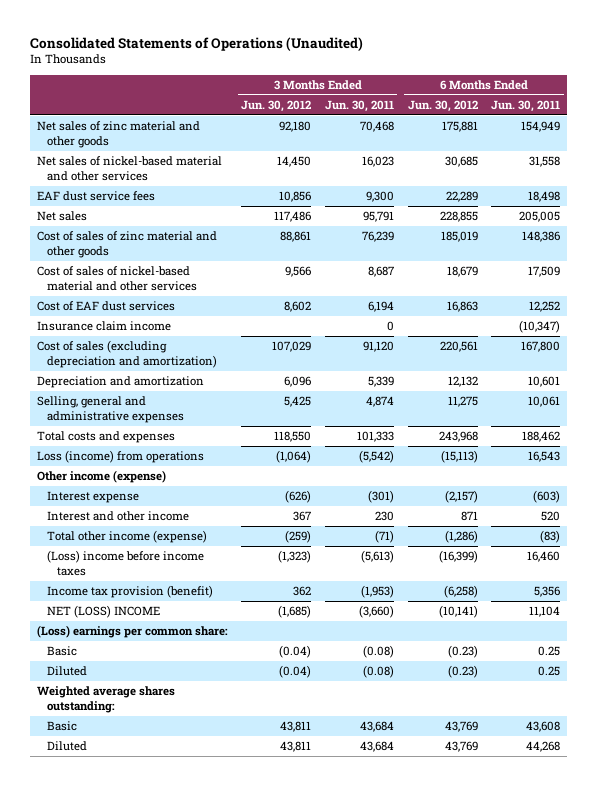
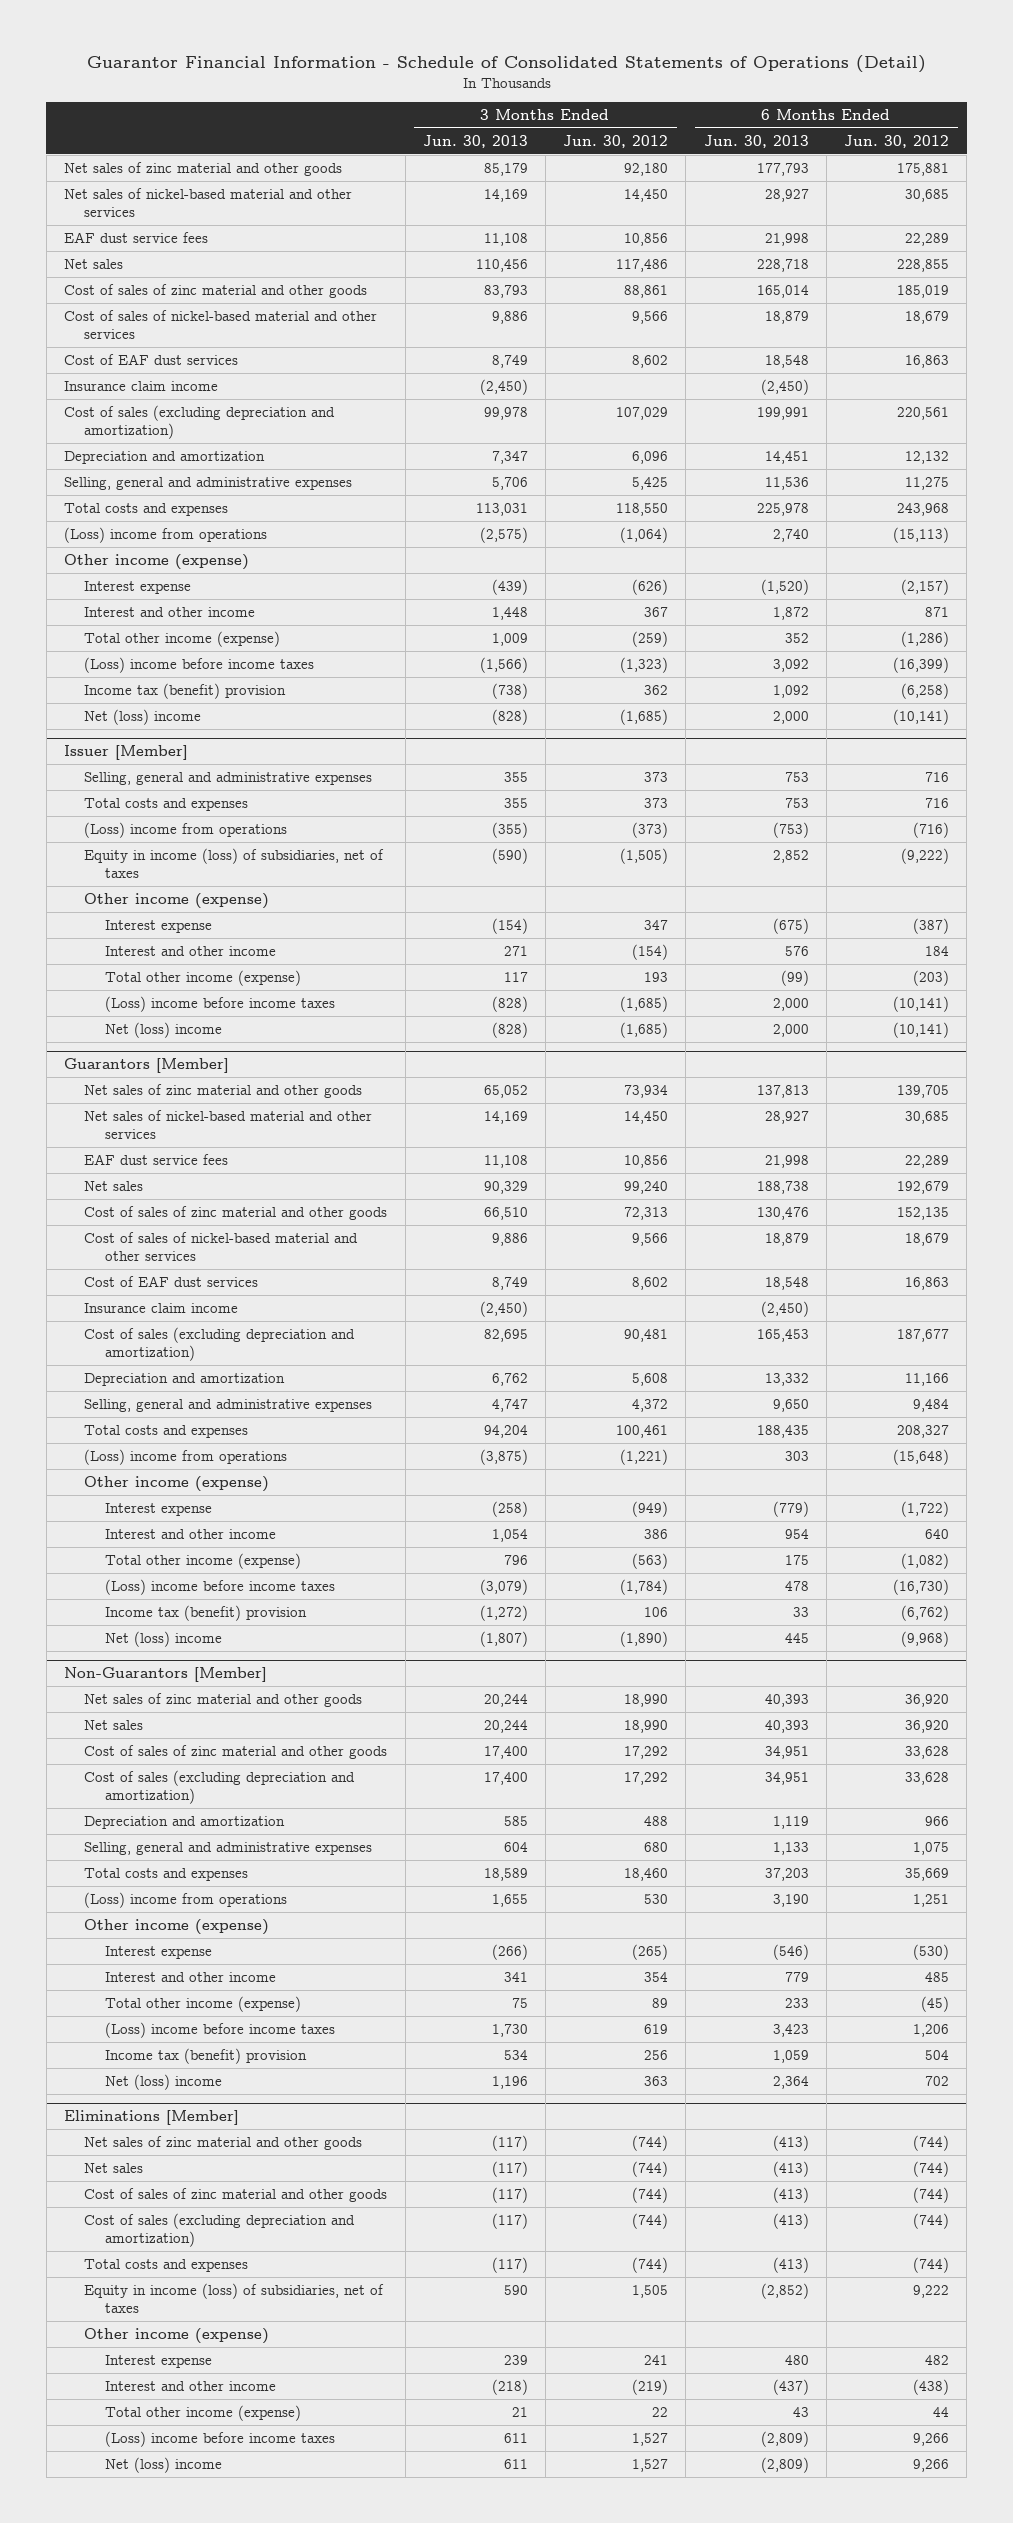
- Consolidated Statements of Operations (Unaudited)
+ Guarantor Financial Information - Schedule of Consolidated Statements of Operations (Detail)
- | 3 Months Ended Jun. 30, 2012 | 3 Months Ended Jun. 30, 2011 | 6 Months Ended Jun. 30, 2012 | 6 Months Ended Jun. 30, 2011
+ | 3 Months Ended Jun. 30, 2013 | 3 Months Ended Jun. 30, 2012 | 6 Months Ended Jun. 30, 2013 | 6 Months Ended Jun. 30, 2012
- Loss (income) from operations | (1,064) | (5,542) | (15,113) | 16,543
+ (Loss) income from operations | (2,575) | (1,064) | 2,740 | (15,113)
- Income tax provision (benefit) | 362 | (1,953) | (6,258) | 5,356
- NET (LOSS) INCOME | (1,685) | (3,660) | (10,141) | 11,104
- (Loss) earnings per common share:
- Basic | (0.04) | (0.08) | (0.23) | 0.25
- Diluted | (0.04) | (0.08) | (0.23) | 0.25
- Weighted average shares outstanding:
- Basic | 43,811 | 43,684 | 43,769 | 43,608
- Diluted | 43,811 | 43,684 | 43,769 | 44,268
+ Income tax (benefit) provision | (738) | 362 | 1,092 | (6,258)
+ Net (loss) income | (828) | (1,685) | 2,000 | (10,141)
+ Issuer [Member]
+ Selling, general and administrative expenses | 355 | 373 | 753 | 716
+ Total costs and expenses | 355 | 373 | 753 | 716
+ (Loss) income from operations | (355) | (373) | (753) | (716)
+ Equity in income (loss) of subsidiaries, net of taxes | (590) | (1,505) | 2,852 | (9,222)
+ Other income (expense)
+ Interest expense | (154) | 347 | (675) | (387)
+ Interest and other income | 271 | (154) | 576 | 184
+ Total other income (expense) | 117 | 193 | (99) | (203)
+ (Loss) income before income taxes | (828) | (1,685) | 2,000 | (10,141)
+ Net (loss) income | (828) | (1,685) | 2,000 | (10,141)
+ Guarantors [Member]
+ Net sales of zinc material and other goods | 65,052 | 73,934 | 137,813 | 139,705
+ Net sales of nickel-based material and other services | 14,169 | 14,450 | 28,927 | 30,685
+ EAF dust service fees | 11,108 | 10,856 | 21,998 | 22,289
+ Net sales | 90,329 | 99,240 | 188,738 | 192,679
+ Cost of sales of zinc material and other goods | 66,510 | 72,313 | 130,476 | 152,135
+ Cost of sales of nickel-based material and other services | 9,886 | 9,566 | 18,879 | 18,679
+ Cost of EAF dust services | 8,749 | 8,602 | 18,548 | 16,863
+ Insurance claim income | (2,450) | | (2,450) |
+ Cost of sales (excluding depreciation and amortization) | 82,695 | 90,481 | 165,453 | 187,677
+ Depreciation and amortization | 6,762 | 5,608 | 13,332 | 11,166
+ Selling, general and administrative expenses | 4,747 | 4,372 | 9,650 | 9,484
+ Total costs and expenses | 94,204 | 100,461 | 188,435 | 208,327
+ (Loss) income from operations | (3,875) | (1,221) | 303 | (15,648)
+ Other income (expense)
+ Interest expense | (258) | (949) | (779) | (1,722)
+ Interest and other income | 1,054 | 386 | 954 | 640
+ Total other income (expense) | 796 | (563) | 175 | (1,082)
+ (Loss) income before income taxes | (3,079) | (1,784) | 478 | (16,730)
+ Income tax (benefit) provision | (1,272) | 106 | 33 | (6,762)
+ Net (loss) income | (1,807) | (1,890) | 445 | (9,968)
+ Non-Guarantors [Member]
+ Net sales of zinc material and other goods | 20,244 | 18,990 | 40,393 | 36,920
+ Net sales | 20,244 | 18,990 | 40,393 | 36,920
+ Cost of sales of zinc material and other goods | 17,400 | 17,292 | 34,951 | 33,628
+ Cost of sales (excluding depreciation and amortization) | 17,400 | 17,292 | 34,951 | 33,628
+ Depreciation and amortization | 585 | 488 | 1,119 | 966
+ Selling, general and administrative expenses | 604 | 680 | 1,133 | 1,075
+ Total costs and expenses | 18,589 | 18,460 | 37,203 | 35,669
+ (Loss) income from operations | 1,655 | 530 | 3,190 | 1,251
+ Other income (expense)
+ Interest expense | (266) | (265) | (546) | (530)
+ Interest and other income | 341 | 354 | 779 | 485
+ Total other income (expense) | 75 | 89 | 233 | (45)
+ (Loss) income before income taxes | 1,730 | 619 | 3,423 | 1,206
+ Income tax (benefit) provision | 534 | 256 | 1,059 | 504
+ Net (loss) income | 1,196 | 363 | 2,364 | 702
+ Eliminations [Member]
+ Net sales of zinc material and other goods | (117) | (744) | (413) | (744)
+ Net sales | (117) | (744) | (413) | (744)
+ Cost of sales of zinc material and other goods | (117) | (744) | (413) | (744)
+ Cost of sales (excluding depreciation and amortization) | (117) | (744) | (413) | (744)
+ Total costs and expenses | (117) | (744) | (413) | (744)
+ Equity in income (loss) of subsidiaries, net of taxes | 590 | 1,505 | (2,852) | 9,222
+ Other income (expense)
+ Interest expense | 239 | 241 | 480 | 482
+ Interest and other income | (218) | (219) | (437) | (438)
+ Total other income (expense) | 21 | 22 | 43 | 44
+ (Loss) income before income taxes | 611 | 1,527 | (2,809) | 9,266
+ Net (loss) income | 611 | 1,527 | (2,809) | 9,266

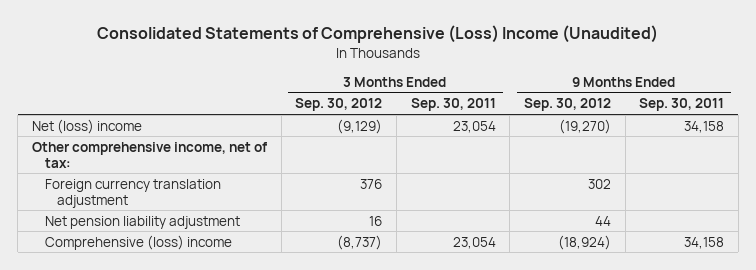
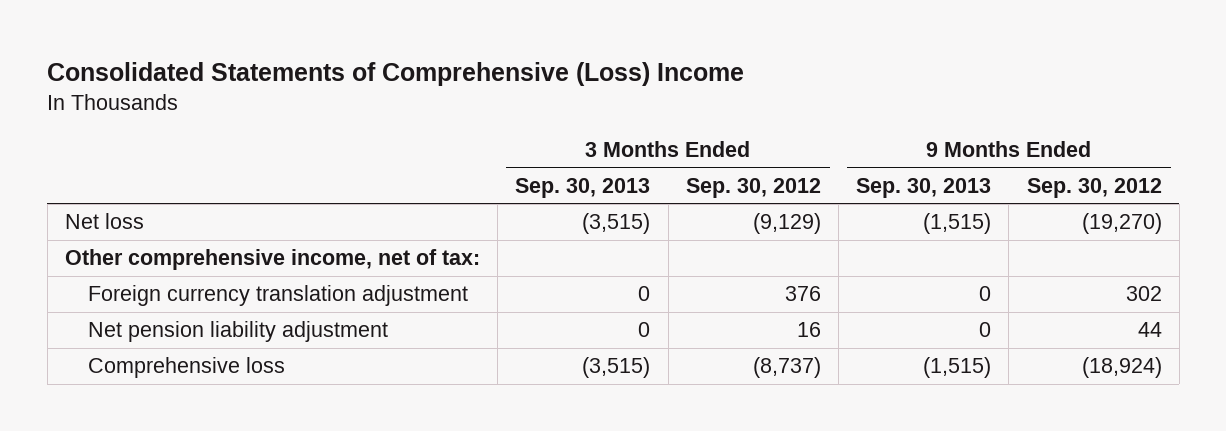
- Consolidated Statements of Comprehensive (Loss) Income (Unaudited)
+ Consolidated Statements of Comprehensive (Loss) Income
- | 3 Months Ended Sep. 30, 2012 | 3 Months Ended Sep. 30, 2011 | 9 Months Ended Sep. 30, 2012 | 9 Months Ended Sep. 30, 2011
+ | 3 Months Ended Sep. 30, 2013 | 3 Months Ended Sep. 30, 2012 | 9 Months Ended Sep. 30, 2013 | 9 Months Ended Sep. 30, 2012
- Net (loss) income | (9,129) | 23,054 | (19,270) | 34,158
+ Net loss | (3,515) | (9,129) | (1,515) | (19,270)
- Comprehensive (loss) income | (8,737) | 23,054 | (18,924) | 34,158
+ Comprehensive loss | (3,515) | (8,737) | (1,515) | (18,924)

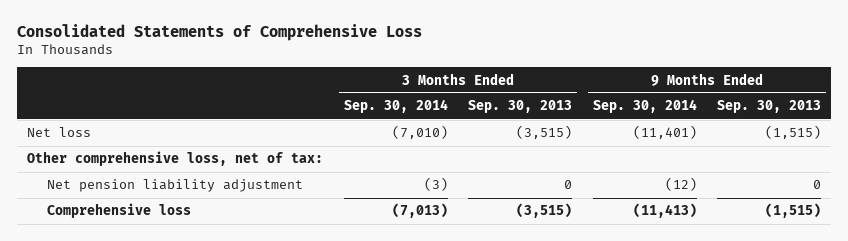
- Consolidated Statements of Comprehensive (Loss) Income
+ Consolidated Statements of Comprehensive Loss
- | 3 Months Ended Sep. 30, 2013 | 3 Months Ended Sep. 30, 2012 | 9 Months Ended Sep. 30, 2013 | 9 Months Ended Sep. 30, 2012
+ | 3 Months Ended Sep. 30, 2014 | 3 Months Ended Sep. 30, 2013 | 9 Months Ended Sep. 30, 2014 | 9 Months Ended Sep. 30, 2013
- Other comprehensive income, net of tax:
- Foreign currency translation adjustment | 0 | 376 | 0 | 302
+ Other comprehensive loss, net of tax:

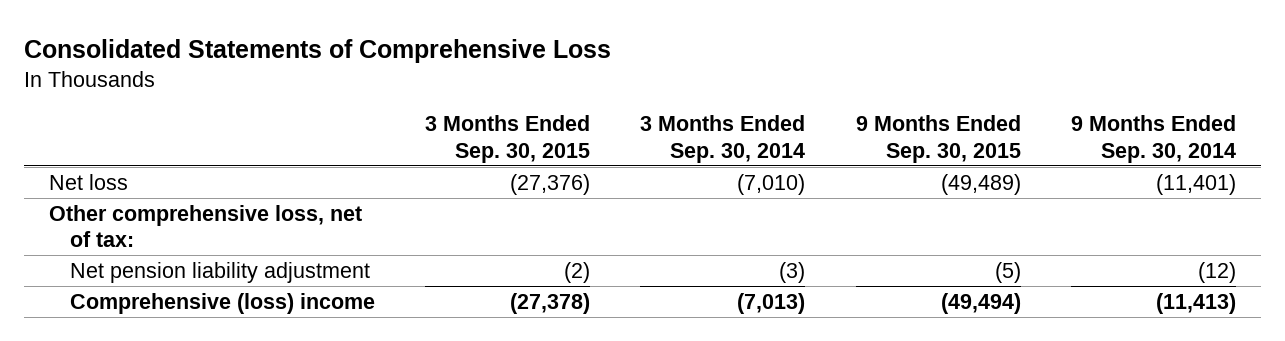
- | 3 Months Ended Sep. 30, 2014 | 3 Months Ended Sep. 30, 2013 | 9 Months Ended Sep. 30, 2014 | 9 Months Ended Sep. 30, 2013
+ | 3 Months Ended Sep. 30, 2015 | 3 Months Ended Sep. 30, 2014 | 9 Months Ended Sep. 30, 2015 | 9 Months Ended Sep. 30, 2014
- Comprehensive loss | (7,013) | (3,515) | (11,413) | (1,515)
+ Comprehensive (loss) income | (27,378) | (7,013) | (49,494) | (11,413)

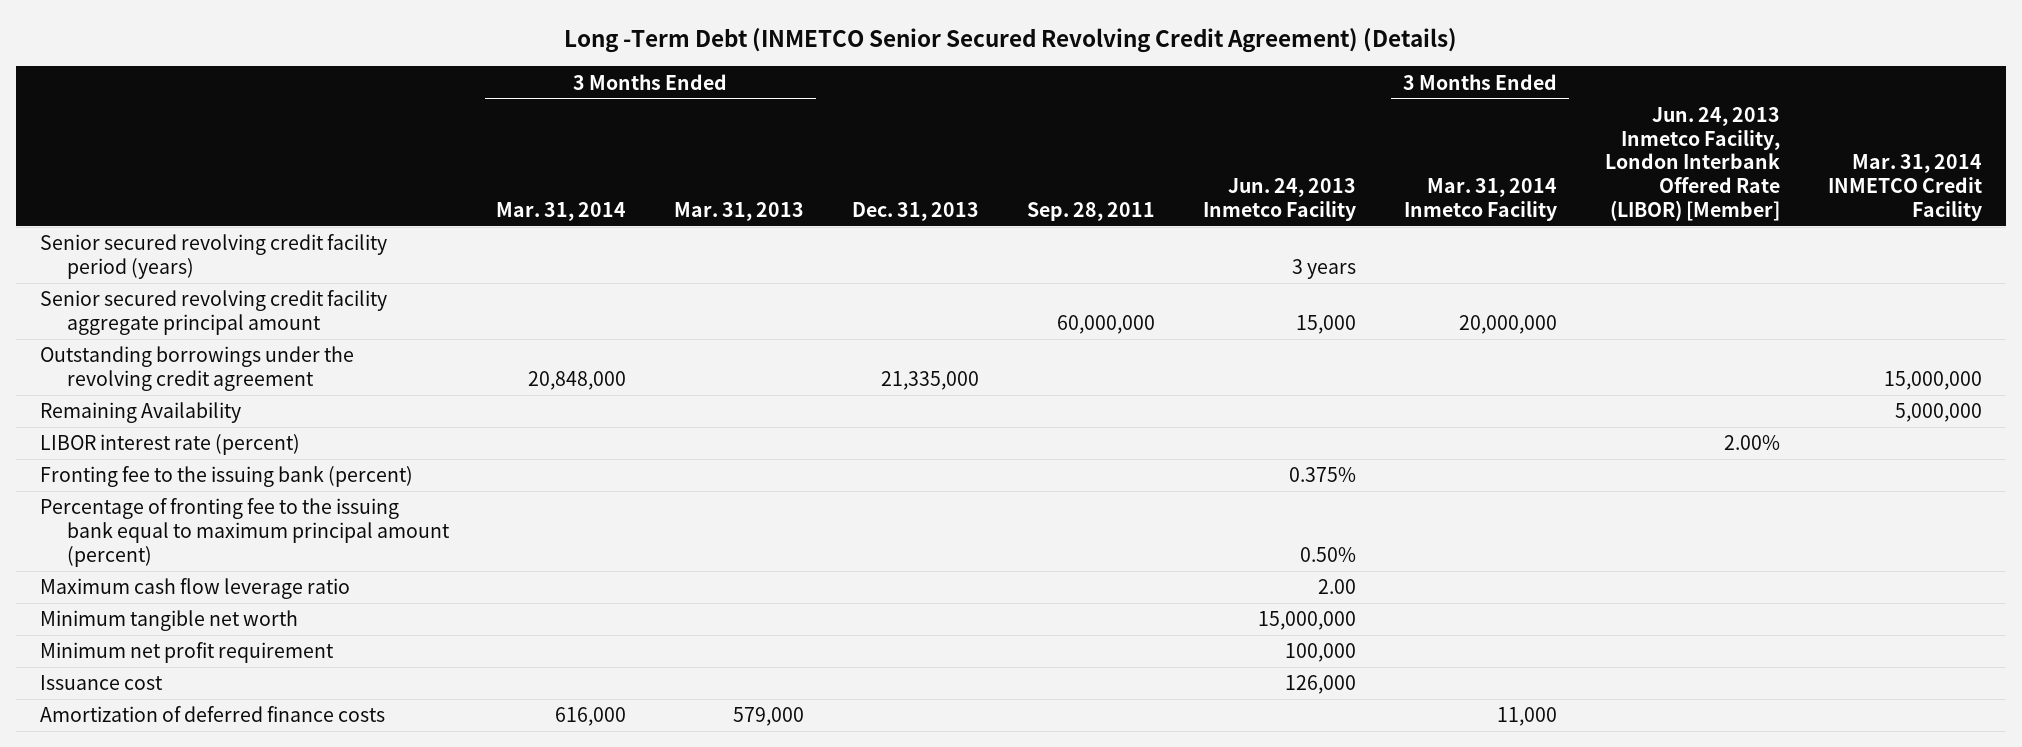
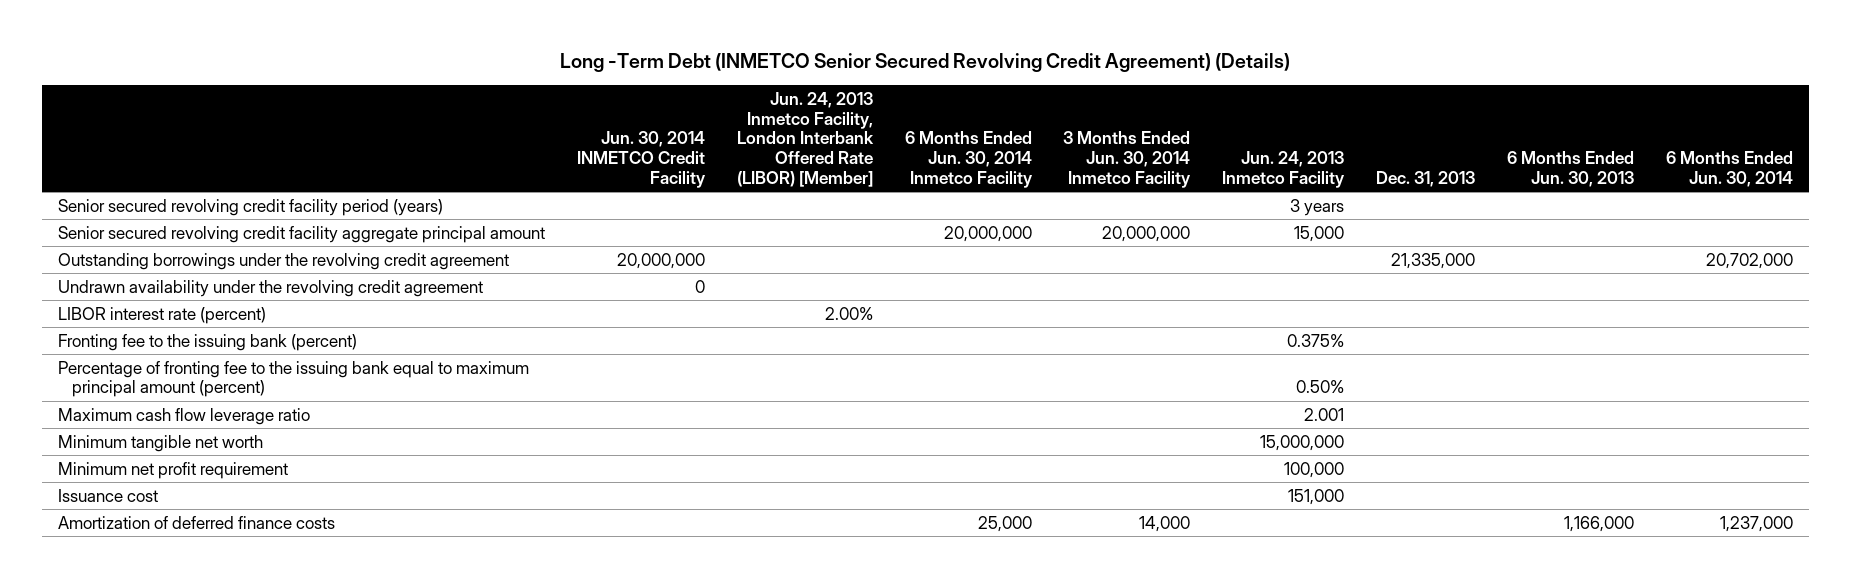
- | 3 Months Ended Mar. 31, 2014 | 3 Months Ended Mar. 31, 2013 | Dec. 31, 2013 | Sep. 28, 2011 | Jun. 24, 2013 Inmetco Facility | 3 Months Ended Mar. 31, 2014 Inmetco Facility | Jun. 24, 2013 Inmetco Facility, London Interbank Offered Rate (LIBOR) [Member] | Mar. 31, 2014 INMETCO Credit Facility
+ | Jun. 30, 2014 INMETCO Credit Facility | Jun. 24, 2013 Inmetco Facility, London Interbank Offered Rate (LIBOR) [Member] | 6 Months Ended Jun. 30, 2014 Inmetco Facility | 3 Months Ended Jun. 30, 2014 Inmetco Facility | Jun. 24, 2013 Inmetco Facility | Dec. 31, 2013 | 6 Months Ended Jun. 30, 2013 | 6 Months Ended Jun. 30, 2014
- Remaining Availability | | | | | | | | 5,000,000
+ Undrawn availability under the revolving credit agreement | 0 | | | | | | |
- Maximum cash flow leverage ratio | | | | | 2.00 | | |
+ Maximum cash flow leverage ratio | | | | | 2.001 | | |
- Issuance cost | | | | | 126,000 | | |
+ Issuance cost | | | | | 151,000 | | |

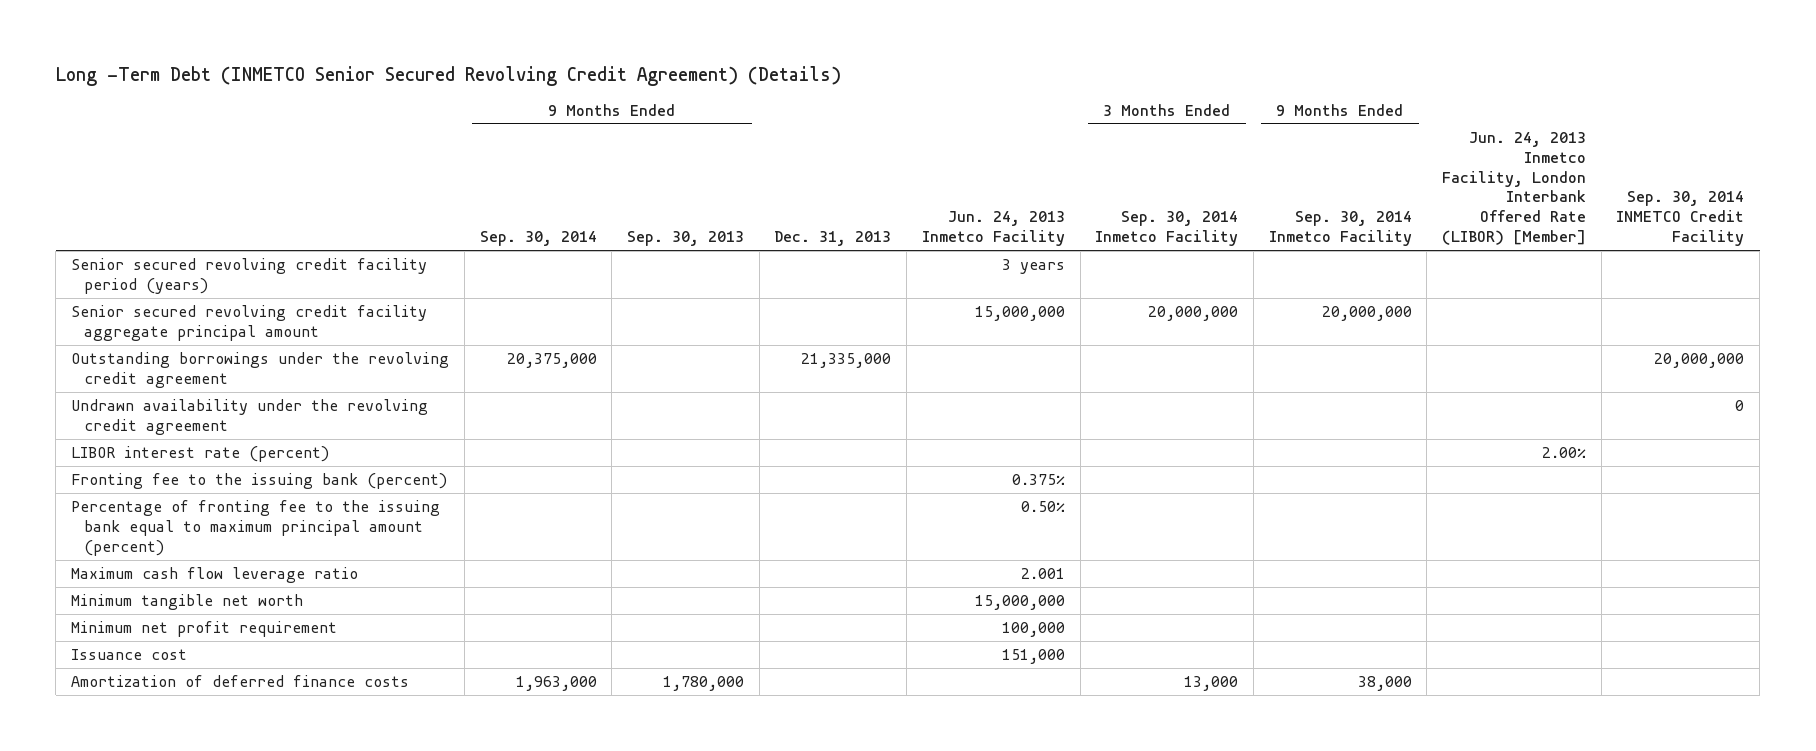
- | Jun. 30, 2014 INMETCO Credit Facility | Jun. 24, 2013 Inmetco Facility, London Interbank Offered Rate (LIBOR) [Member] | 6 Months Ended Jun. 30, 2014 Inmetco Facility | 3 Months Ended Jun. 30, 2014 Inmetco Facility | Jun. 24, 2013 Inmetco Facility | Dec. 31, 2013 | 6 Months Ended Jun. 30, 2013 | 6 Months Ended Jun. 30, 2014
+ | 9 Months Ended Sep. 30, 2014 | 9 Months Ended Sep. 30, 2013 | Dec. 31, 2013 | Jun. 24, 2013 Inmetco Facility | 3 Months Ended Sep. 30, 2014 Inmetco Facility | 9 Months Ended Sep. 30, 2014 Inmetco Facility | Jun. 24, 2013 Inmetco Facility, London Interbank Offered Rate (LIBOR) [Member] | Sep. 30, 2014 INMETCO Credit Facility
- Senior secured revolving credit facility aggregate principal amount | | | 20,000,000 | 20,000,000 | 15,000 | | |
+ Senior secured revolving credit facility aggregate principal amount | | | | 15,000,000 | 20,000,000 | 20,000,000 | |

